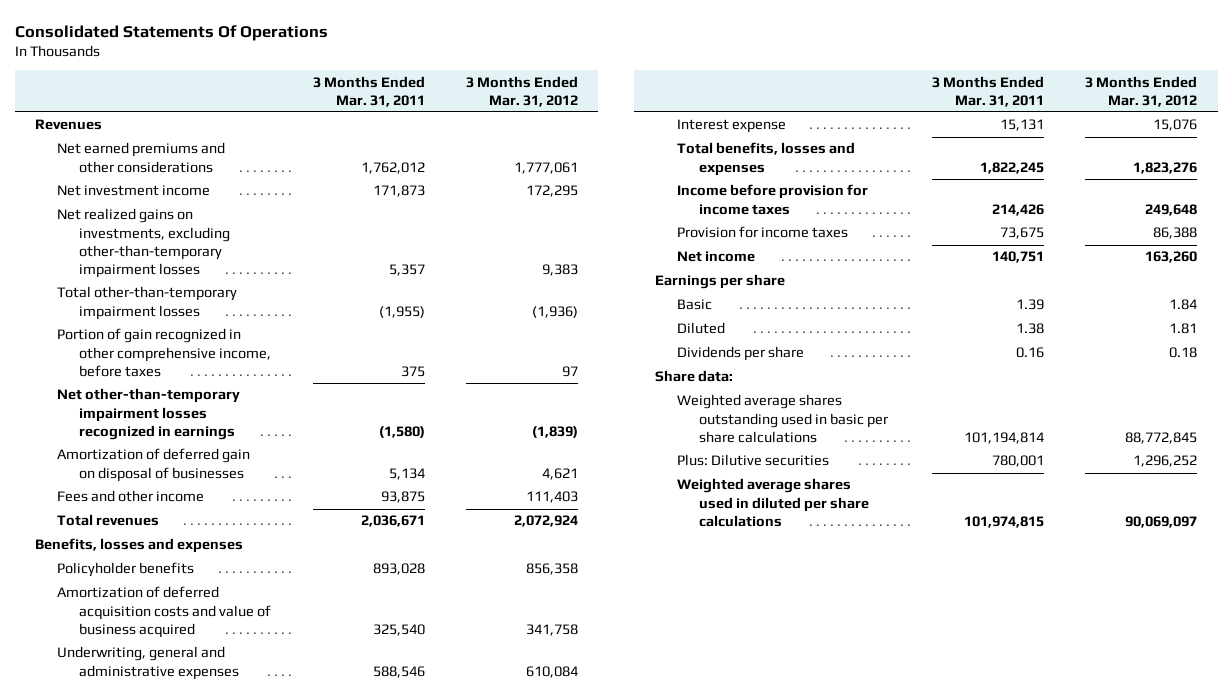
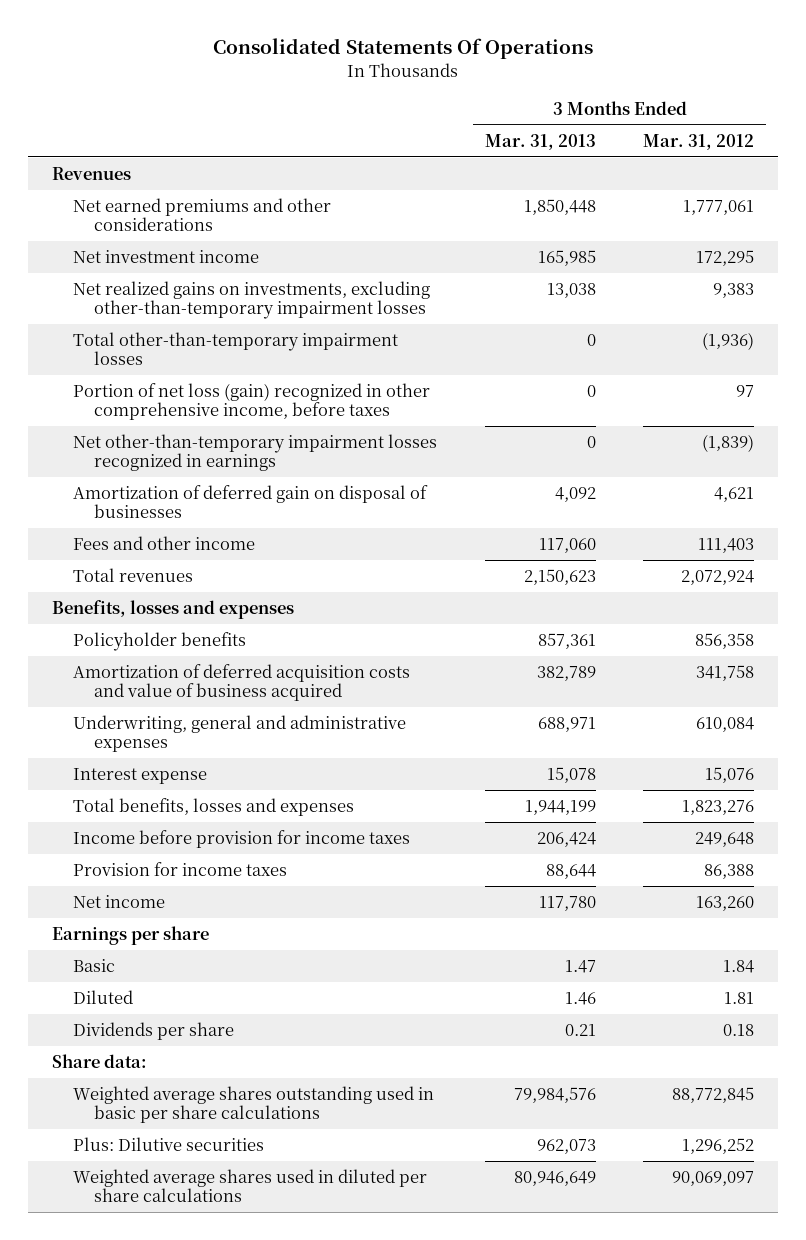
- | 3 Months Ended Mar. 31, 2011 | 3 Months Ended Mar. 31, 2012
+ | 3 Months Ended Mar. 31, 2013 | 3 Months Ended Mar. 31, 2012
- Portion of gain recognized in other comprehensive income, before taxes | 375 | 97
+ Portion of net loss (gain) recognized in other comprehensive income, before taxes | 0 | 97

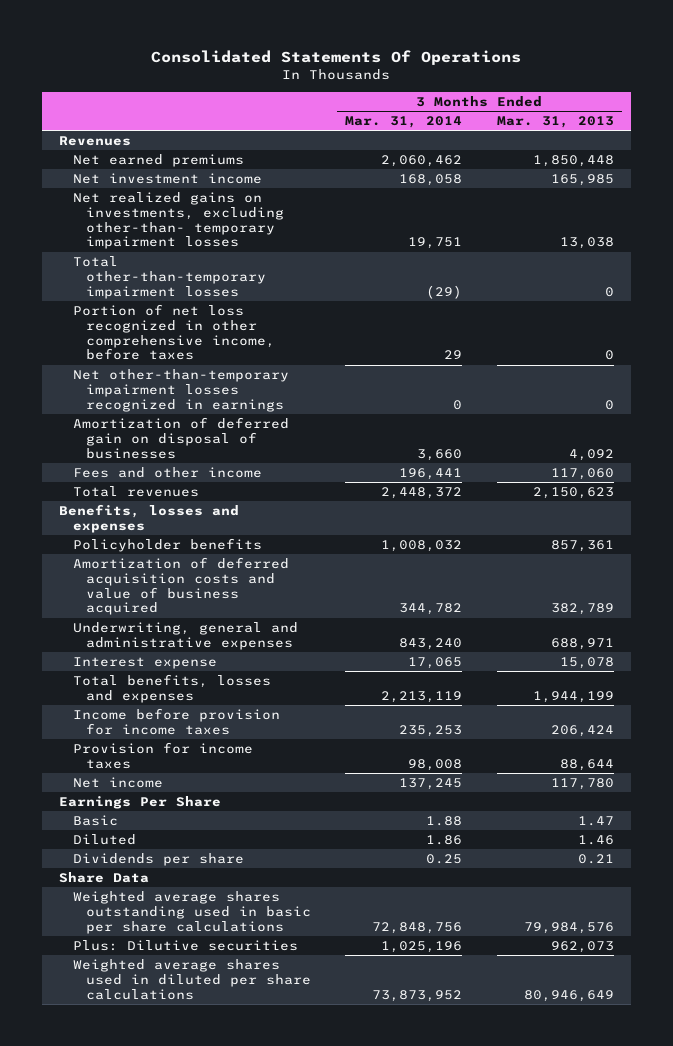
- | 3 Months Ended Mar. 31, 2013 | 3 Months Ended Mar. 31, 2012
+ | 3 Months Ended Mar. 31, 2014 | 3 Months Ended Mar. 31, 2013
- Net earned premiums and other considerations | 1,850,448 | 1,777,061
+ Net earned premiums | 2,060,462 | 1,850,448
- Net realized gains on investments, excluding other-than-temporary impairment losses | 13,038 | 9,383
+ Net realized gains on investments, excluding other-than- temporary impairment losses | 19,751 | 13,038
- Portion of net loss (gain) recognized in other comprehensive income, before taxes | 0 | 97
+ Portion of net loss recognized in other comprehensive income, before taxes | 29 | 0
- Earnings per share
+ Earnings Per Share
- Share data:
+ Share Data

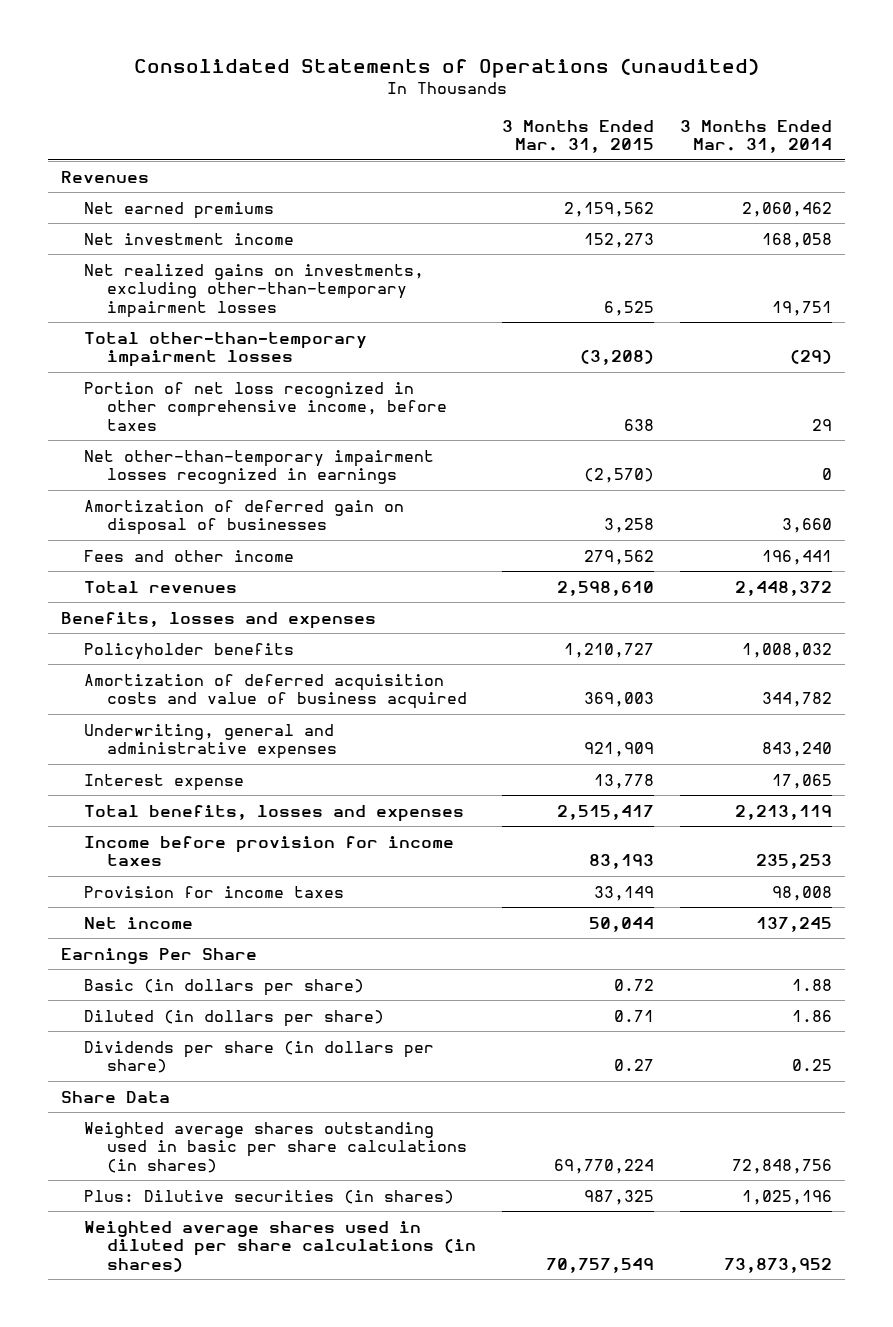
- Consolidated Statements Of Operations
+ Consolidated Statements of Operations (unaudited)
- | 3 Months Ended Mar. 31, 2014 | 3 Months Ended Mar. 31, 2013
+ | 3 Months Ended Mar. 31, 2015 | 3 Months Ended Mar. 31, 2014
- Net realized gains on investments, excluding other-than- temporary impairment losses | 19,751 | 13,038
+ Net realized gains on investments, excluding other-than-temporary impairment losses | 6,525 | 19,751
- Basic | 1.88 | 1.47
- Diluted | 1.86 | 1.46
- Dividends per share | 0.25 | 0.21
+ Basic (in dollars per share) | 0.72 | 1.88
+ Diluted (in dollars per share) | 0.71 | 1.86
+ Dividends per share (in dollars per share) | 0.27 | 0.25
- Weighted average shares outstanding used in basic per share calculations | 72,848,756 | 79,984,576
- Plus: Dilutive securities | 1,025,196 | 962,073
- Weighted average shares used in diluted per share calculations | 73,873,952 | 80,946,649
+ Weighted average shares outstanding used in basic per share calculations (in shares) | 69,770,224 | 72,848,756
+ Plus: Dilutive securities (in shares) | 987,325 | 1,025,196
+ Weighted average shares used in diluted per share calculations (in shares) | 70,757,549 | 73,873,952

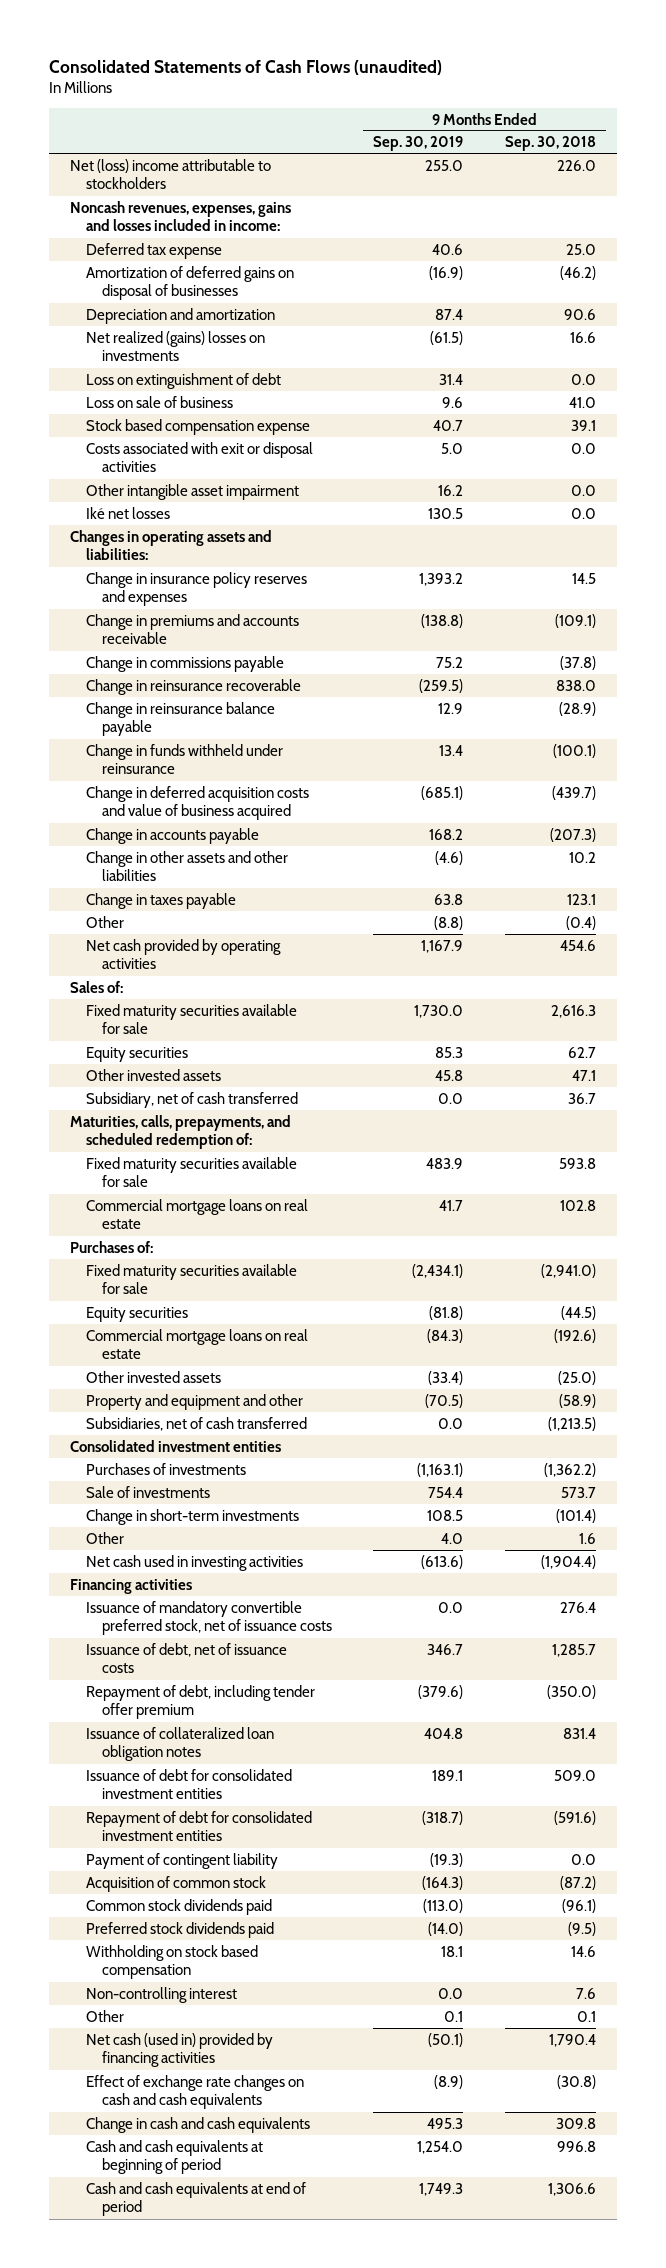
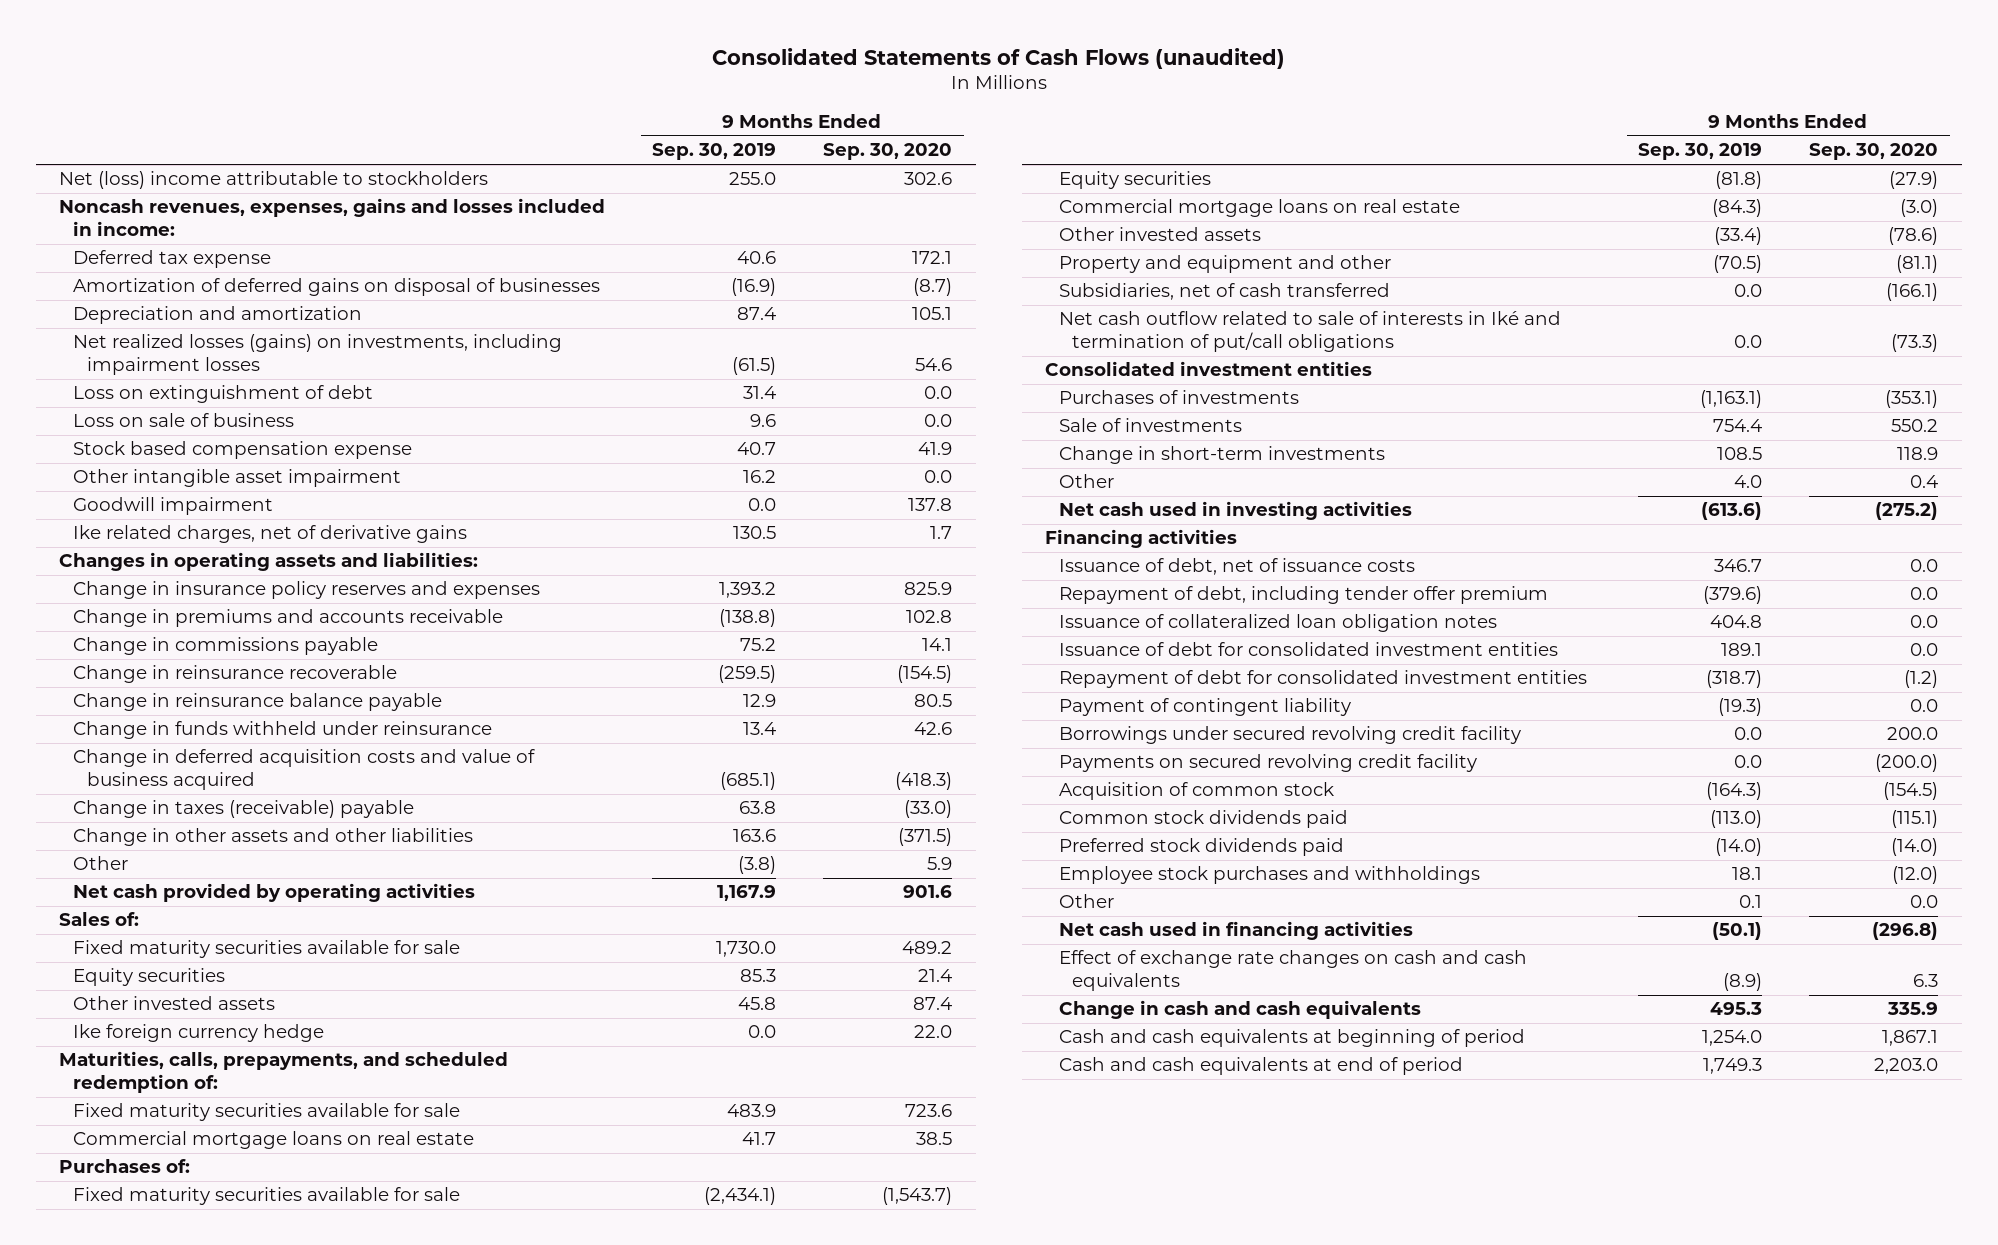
- | 9 Months Ended Sep. 30, 2019 | 9 Months Ended Sep. 30, 2018
+ | 9 Months Ended Sep. 30, 2019 | 9 Months Ended Sep. 30, 2020
- Net realized (gains) losses on investments | (61.5) | 16.6
+ Net realized losses (gains) on investments, including impairment losses | (61.5) | 54.6
- Costs associated with exit or disposal activities | 5.0 | 0.0
- Iké net losses | 130.5 | 0.0
+ Goodwill impairment | 0.0 | 137.8
+ Ike related charges, net of derivative gains | 130.5 | 1.7
- Change in accounts payable | 168.2 | (207.3)
- Change in other assets and other liabilities | (4.6) | 10.2
- Change in taxes payable | 63.8 | 123.1
- Other | (8.8) | (0.4)
+ Change in taxes (receivable) payable | 63.8 | (33.0)
+ Change in other assets and other liabilities | 163.6 | (371.5)
+ Other | (3.8) | 5.9
- Subsidiary, net of cash transferred | 0.0 | 36.7
+ Ike foreign currency hedge | 0.0 | 22.0
+ Net cash outflow related to sale of interests in Iké and termination of put/call obligations | 0.0 | (73.3)
- Issuance of mandatory convertible preferred stock, net of issuance costs | 0.0 | 276.4
+ Borrowings under secured revolving credit facility | 0.0 | 200.0
+ Payments on secured revolving credit facility | 0.0 | (200.0)
- Withholding on stock based compensation | 18.1 | 14.6
- Non-controlling interest | 0.0 | 7.6
+ Employee stock purchases and withholdings | 18.1 | (12.0)
- Net cash (used in) provided by financing activities | (50.1) | 1,790.4
+ Net cash used in financing activities | (50.1) | (296.8)

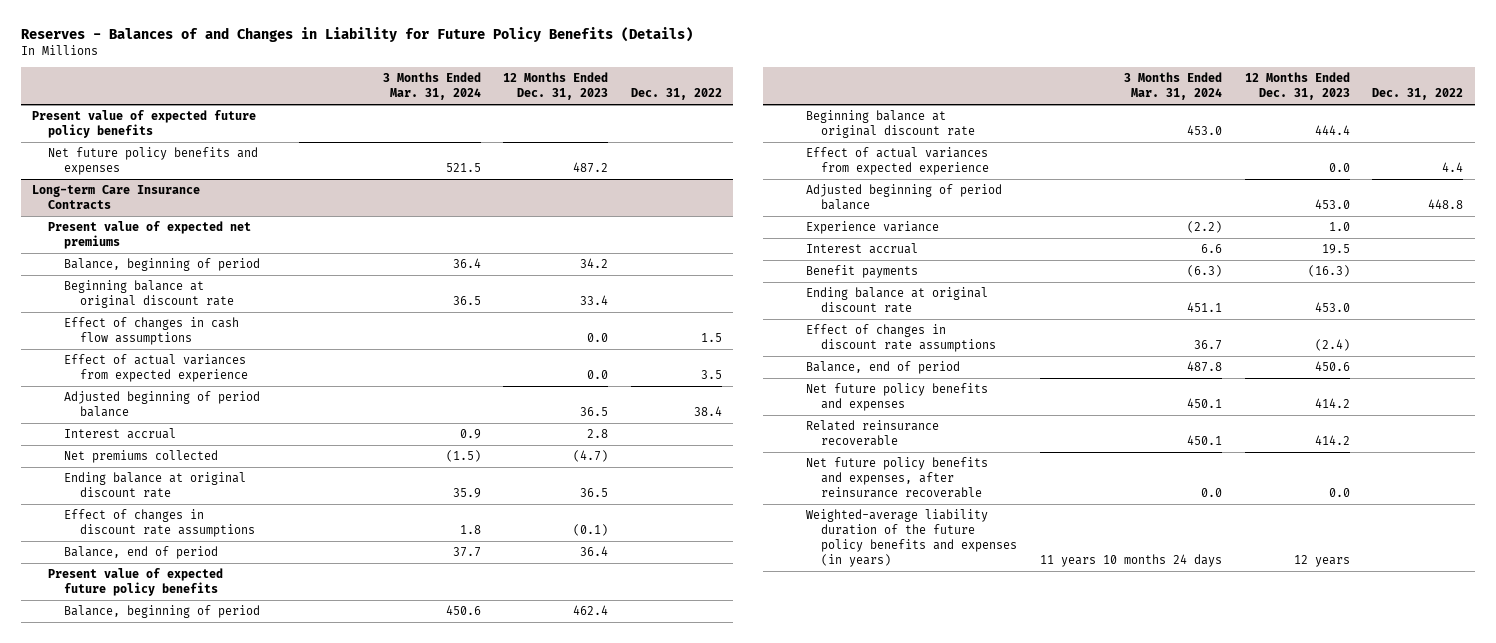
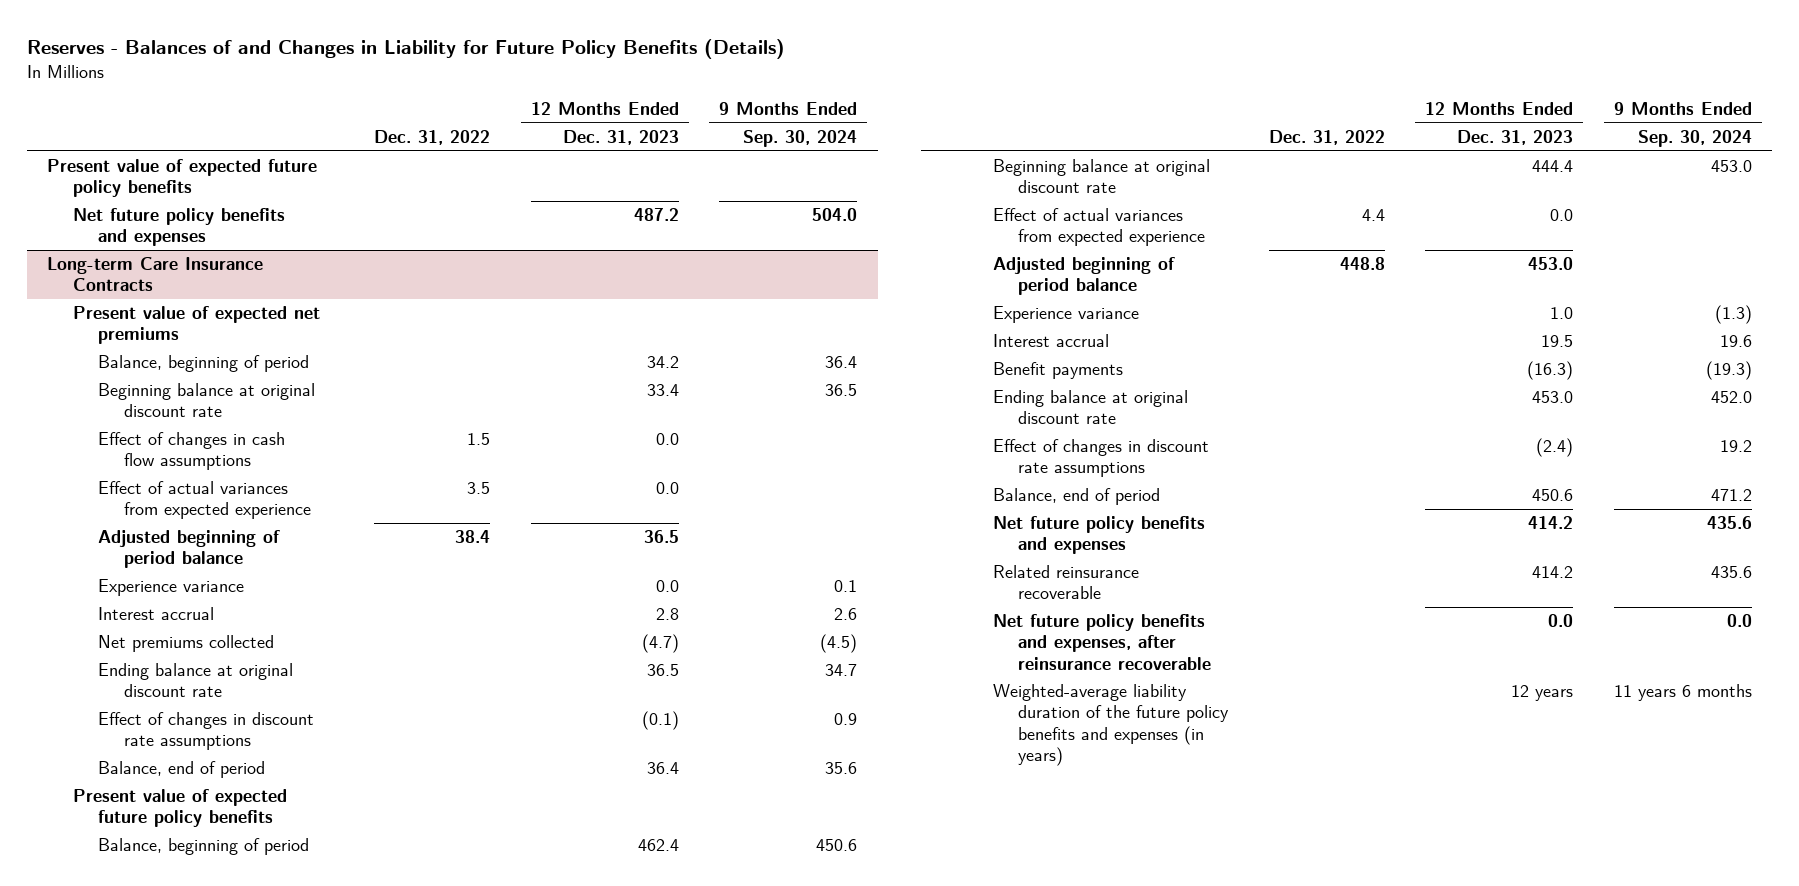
- | 3 Months Ended Mar. 31, 2024 | 12 Months Ended Dec. 31, 2023 | Dec. 31, 2022
+ | Dec. 31, 2022 | 12 Months Ended Dec. 31, 2023 | 9 Months Ended Sep. 30, 2024
@ Long-term Care Insurance Contracts
+ Experience variance | | 0.0 | 0.1

